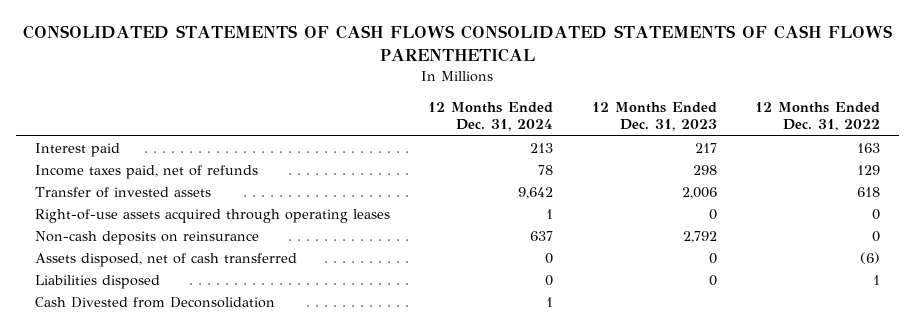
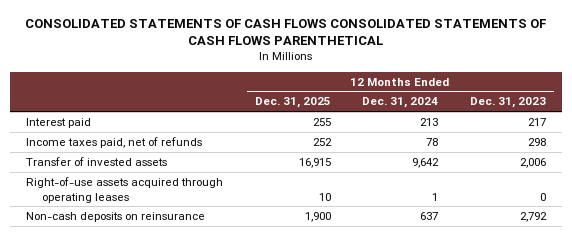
- | 12 Months Ended Dec. 31, 2024 | 12 Months Ended Dec. 31, 2023 | 12 Months Ended Dec. 31, 2022
+ | 12 Months Ended Dec. 31, 2025 | 12 Months Ended Dec. 31, 2024 | 12 Months Ended Dec. 31, 2023
- Assets disposed, net of cash transferred | 0 | 0 | (6)
- Liabilities disposed | 0 | 0 | 1
- Cash Divested from Deconsolidation | 1 | |

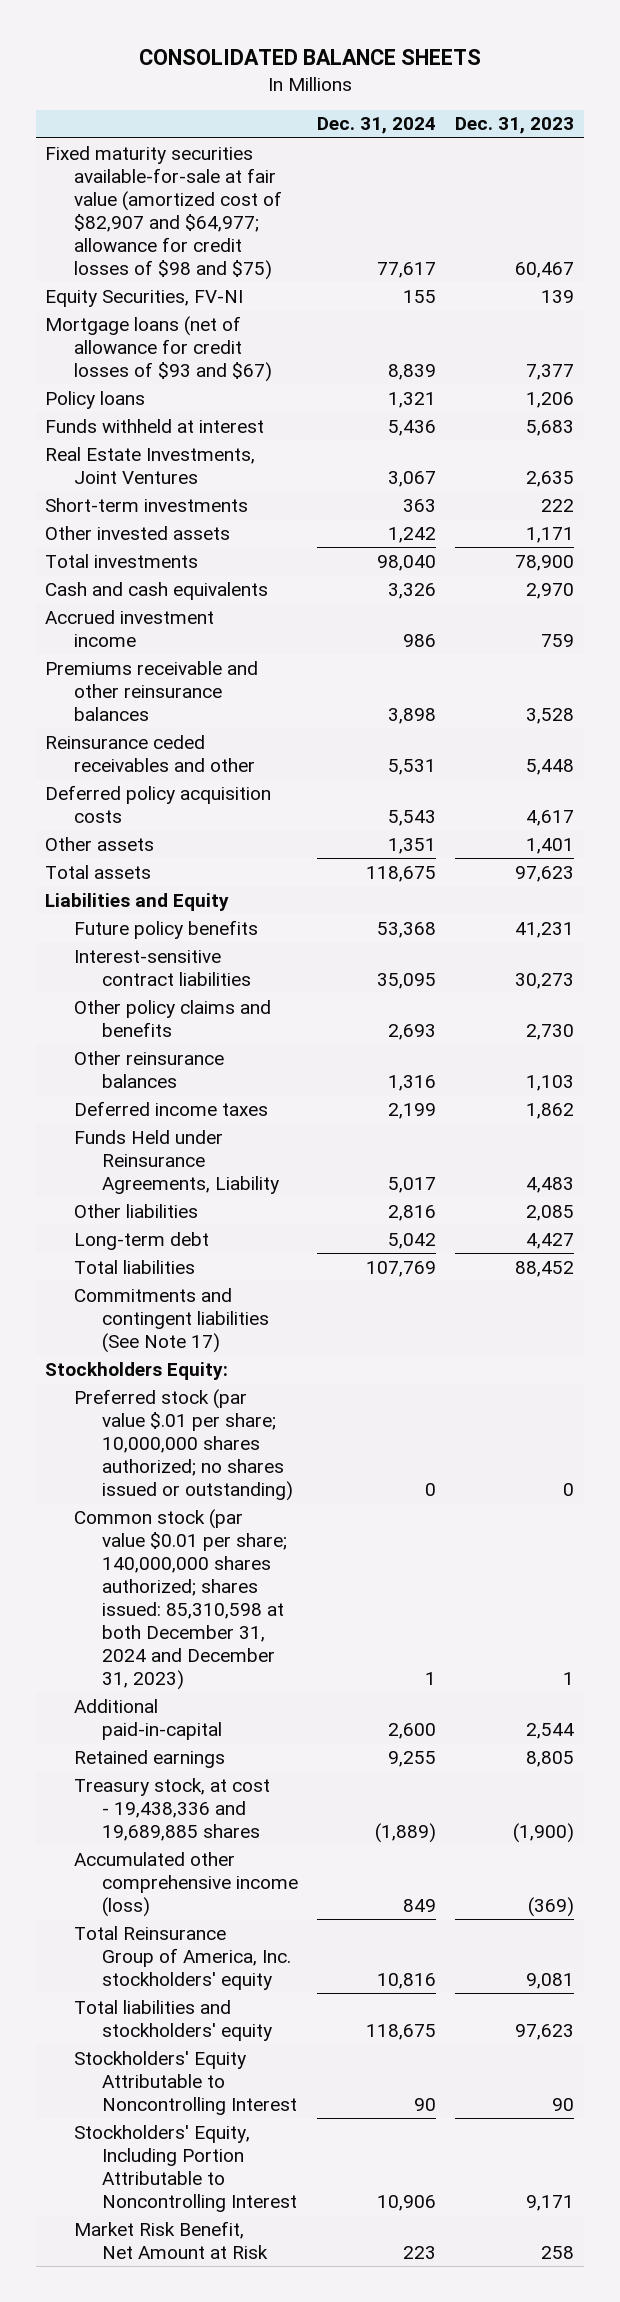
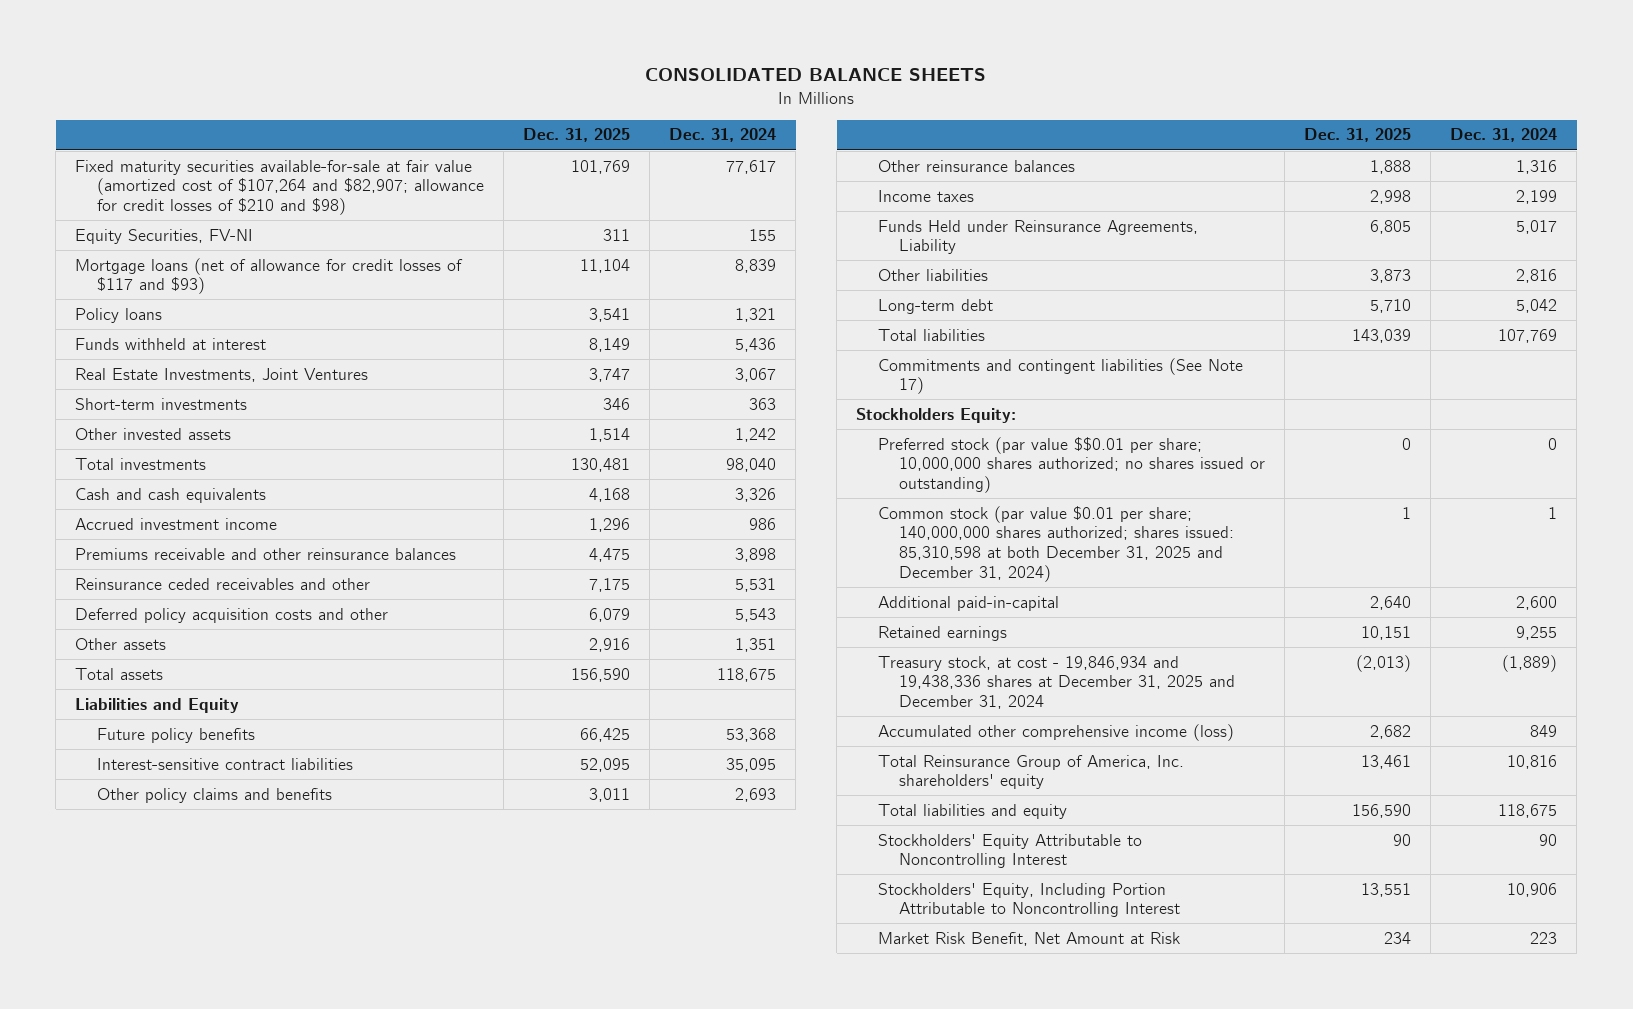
- | Dec. 31, 2024 | Dec. 31, 2023
+ | Dec. 31, 2025 | Dec. 31, 2024
- Fixed maturity securities available-for-sale at fair value (amortized cost of $82,907 and $64,977; allowance for credit losses of $98 and $75) | 77,617 | 60,467
+ Fixed maturity securities available-for-sale at fair value (amortized cost of $107,264 and $82,907; allowance for credit losses of $210 and $98) | 101,769 | 77,617
- Mortgage loans (net of allowance for credit losses of $93 and $67) | 8,839 | 7,377
+ Mortgage loans (net of allowance for credit losses of $117 and $93) | 11,104 | 8,839
- Deferred policy acquisition costs | 5,543 | 4,617
+ Deferred policy acquisition costs and other | 6,079 | 5,543
- Deferred income taxes | 2,199 | 1,862
+ Income taxes | 2,998 | 2,199
- Preferred stock (par value $.01 per share; 10,000,000 shares authorized; no shares issued or outstanding) | 0 | 0
- Common stock (par value $0.01 per share; 140,000,000 shares authorized; shares issued: 85,310,598 at both December 31, 2024 and December 31, 2023) | 1 | 1
+ Preferred stock (par value $$0.01 per share; 10,000,000 shares authorized; no shares issued or outstanding) | 0 | 0
+ Common stock (par value $0.01 per share; 140,000,000 shares authorized; shares issued: 85,310,598 at both December 31, 2025 and December 31, 2024) | 1 | 1
- Treasury stock, at cost - 19,438,336 and 19,689,885 shares | (1,889) | (1,900)
+ Treasury stock, at cost - 19,846,934 and 19,438,336 shares at December 31, 2025 and December 31, 2024 | (2,013) | (1,889)
- Total Reinsurance Group of America, Inc. stockholders' equity | 10,816 | 9,081
- Total liabilities and stockholders' equity | 118,675 | 97,623
+ Total Reinsurance Group of America, Inc. shareholders' equity | 13,461 | 10,816
+ Total liabilities and equity | 156,590 | 118,675

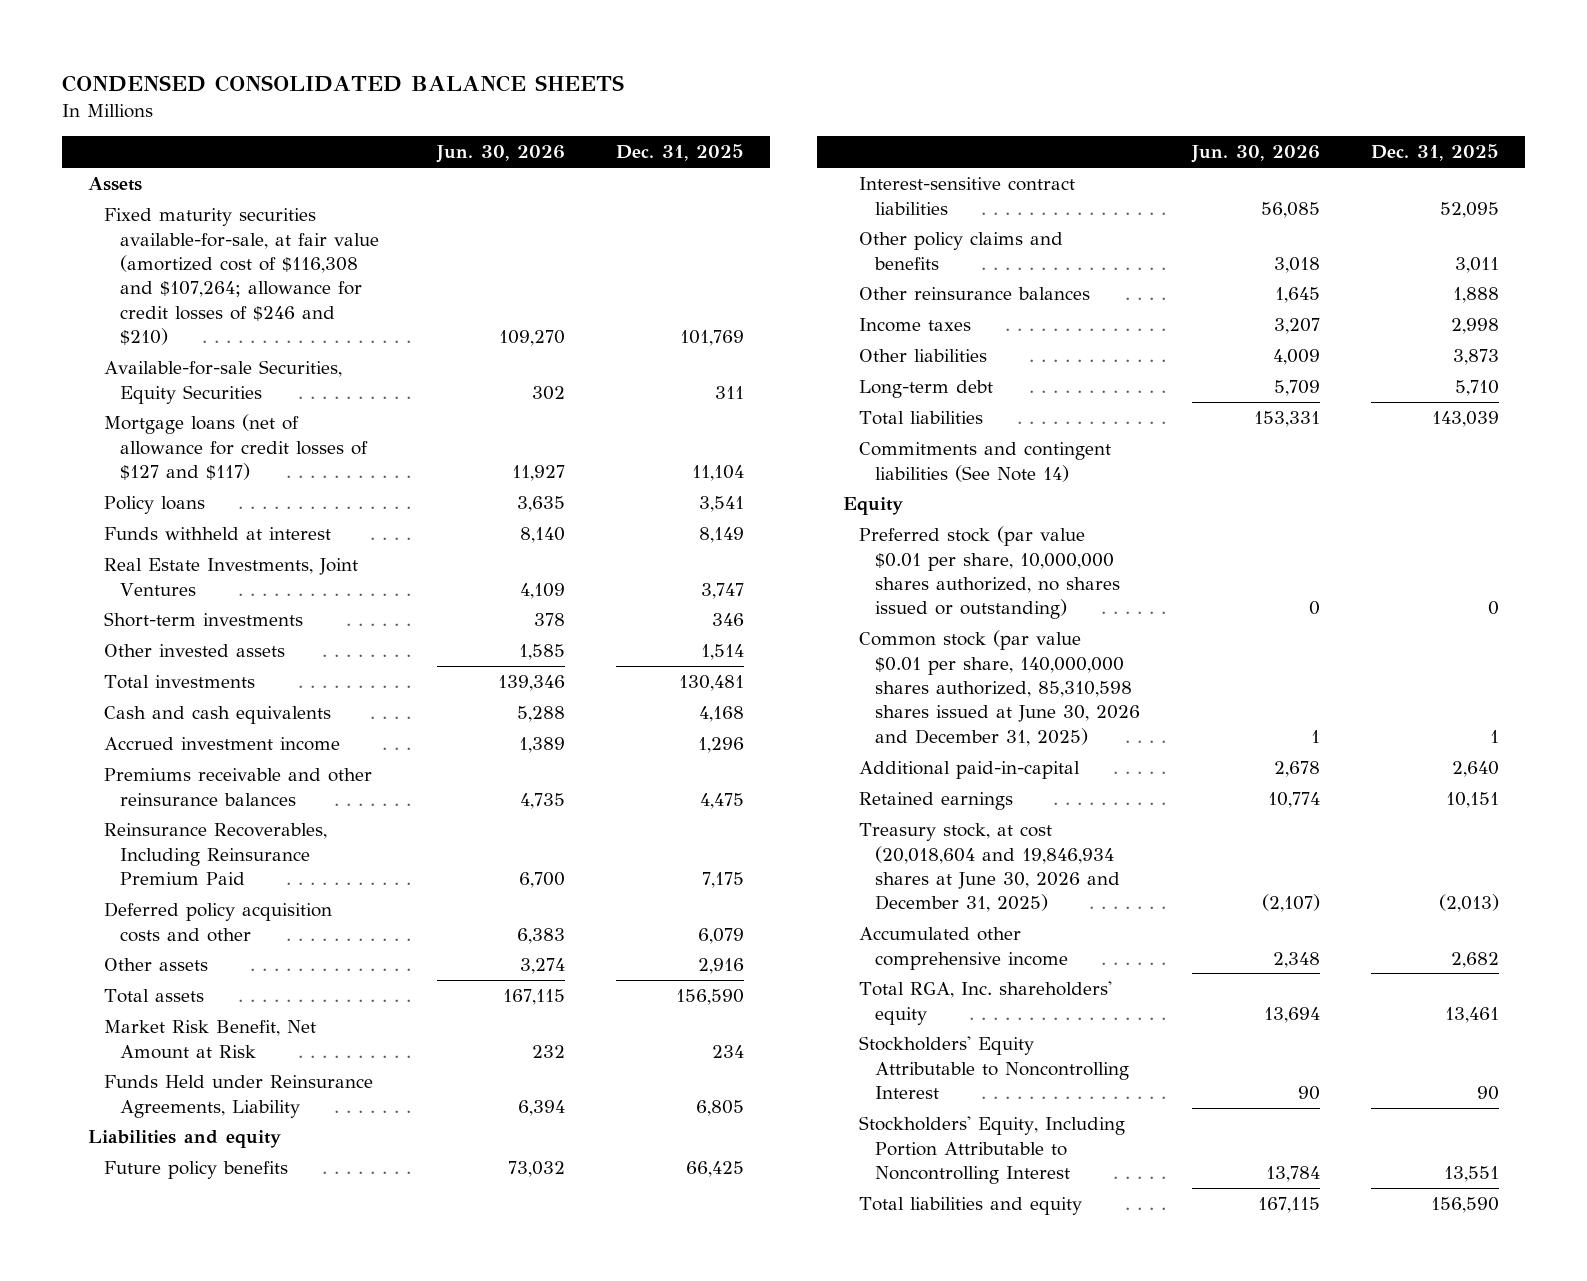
- CONSOLIDATED BALANCE SHEETS
+ CONDENSED CONSOLIDATED BALANCE SHEETS
- | Dec. 31, 2025 | Dec. 31, 2024
+ | Jun. 30, 2026 | Dec. 31, 2025
- Fixed maturity securities available-for-sale at fair value (amortized cost of $107,264 and $82,907; allowance for credit losses of $210 and $98) | 101,769 | 77,617
- Equity Securities, FV-NI | 311 | 155
- Mortgage loans (net of allowance for credit losses of $117 and $93) | 11,104 | 8,839
+ Assets
+ Fixed maturity securities available-for-sale, at fair value (amortized cost of $116,308 and $107,264; allowance for credit losses of $246 and $210) | 109,270 | 101,769
+ Available-for-sale Securities, Equity Securities | 302 | 311
+ Mortgage loans (net of allowance for credit losses of $127 and $117) | 11,927 | 11,104
- Reinsurance ceded receivables and other | 7,175 | 5,531
+ Reinsurance Recoverables, Including Reinsurance Premium Paid | 6,700 | 7,175
- Liabilities and Equity
moved up: Market Risk Benefit, Net Amount at Risk | 232 | 234
moved up: Funds Held under Reinsurance Agreements, Liability | 6,394 | 6,805
+ Liabilities and equity
- Commitments and contingent liabilities (See Note 17)
- Stockholders Equity:
- Preferred stock (par value $$0.01 per share; 10,000,000 shares authorized; no shares issued or outstanding) | 0 | 0
- Common stock (par value $0.01 per share; 140,000,000 shares authorized; shares issued: 85,310,598 at both December 31, 2025 and December 31, 2024) | 1 | 1
+ Commitments and contingent liabilities (See Note 14)
+ Equity
+ Preferred stock (par value $0.01 per share, 10,000,000 shares authorized, no shares issued or outstanding) | 0 | 0
+ Common stock (par value $0.01 per share, 140,000,000 shares authorized, 85,310,598 shares issued at June 30, 2026 and December 31, 2025) | 1 | 1
- Treasury stock, at cost - 19,846,934 and 19,438,336 shares at December 31, 2025 and December 31, 2024 | (2,013) | (1,889)
- Accumulated other comprehensive income (loss) | 2,682 | 849
- Total Reinsurance Group of America, Inc. shareholders' equity | 13,461 | 10,816
+ Treasury stock, at cost (20,018,604 and 19,846,934 shares at June 30, 2026 and December 31, 2025) | (2,107) | (2,013)
+ Accumulated other comprehensive income | 2,348 | 2,682
+ Total RGA, Inc. shareholders' equity | 13,694 | 13,461
moved down: Total liabilities and equity | 167,115 | 156,590

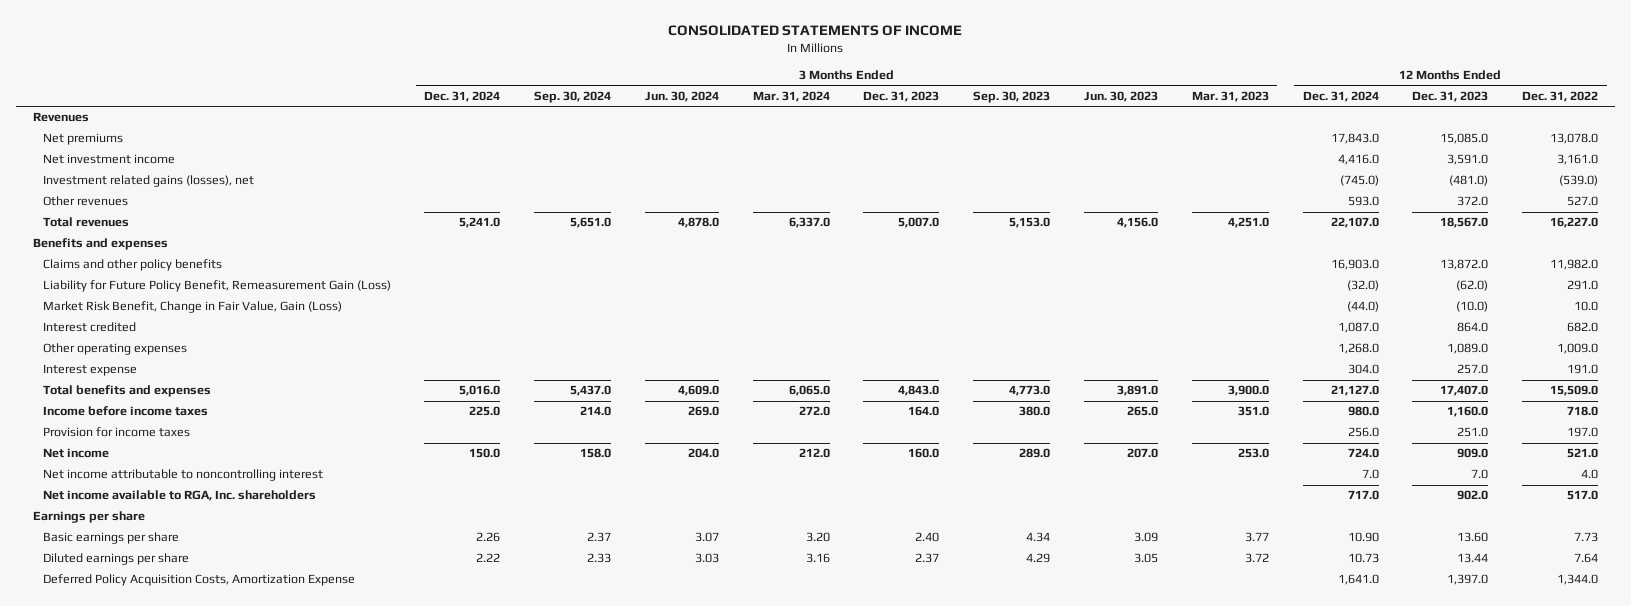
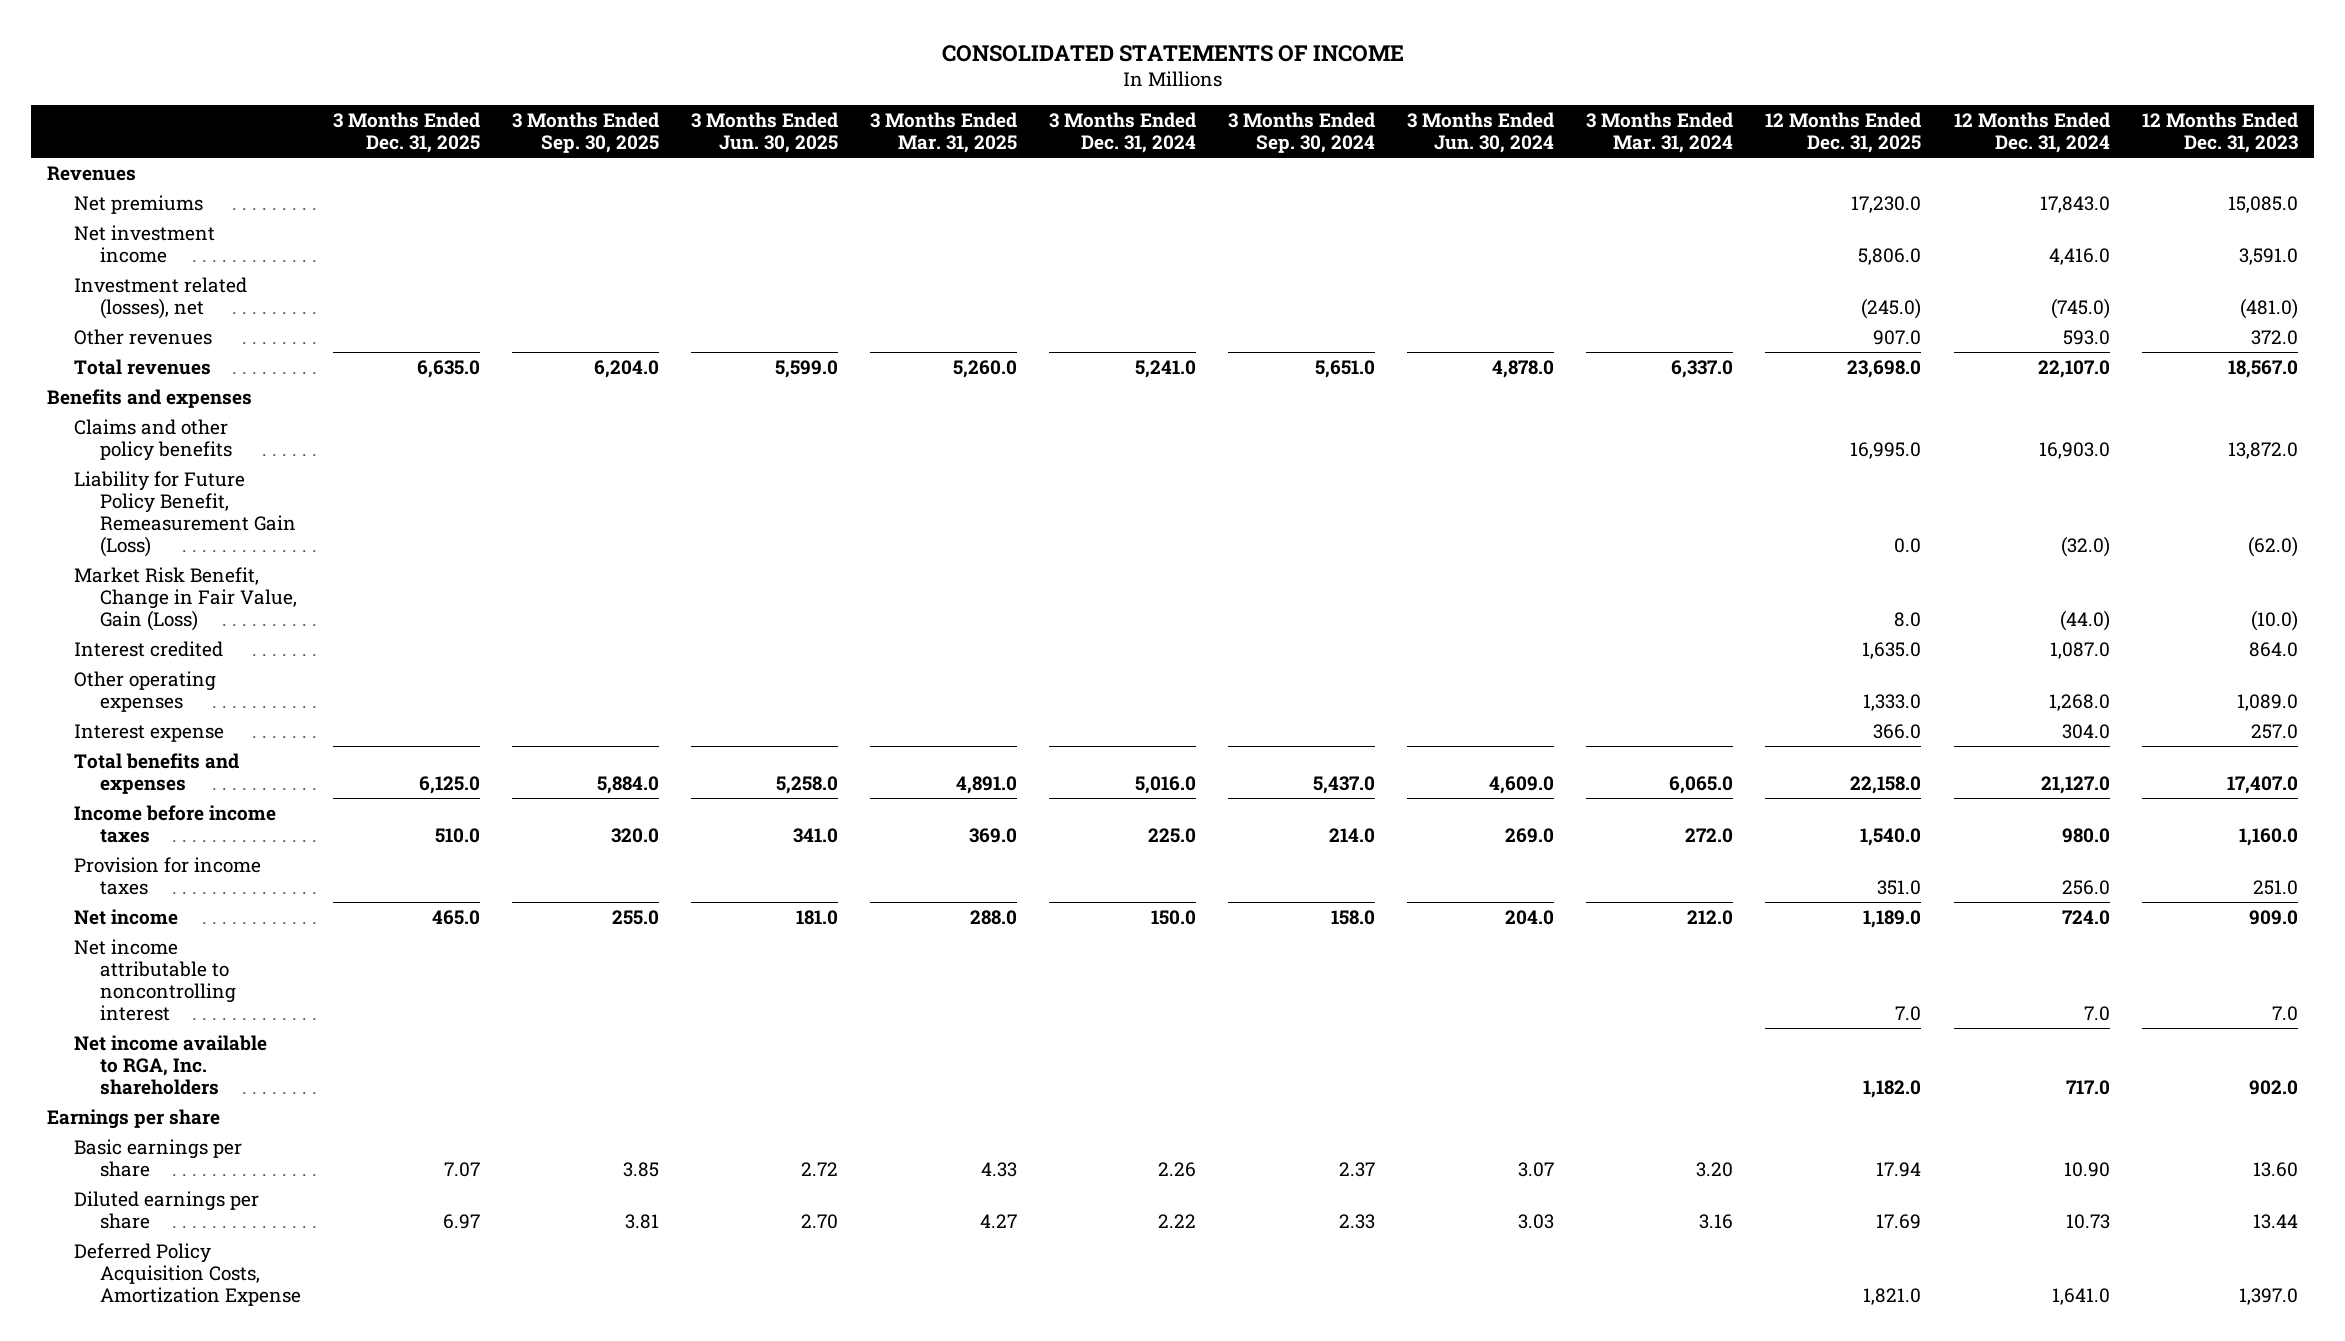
- | 3 Months Ended Dec. 31, 2024 | 3 Months Ended Sep. 30, 2024 | 3 Months Ended Jun. 30, 2024 | 3 Months Ended Mar. 31, 2024 | 3 Months Ended Dec. 31, 2023 | 3 Months Ended Sep. 30, 2023 | 3 Months Ended Jun. 30, 2023 | 3 Months Ended Mar. 31, 2023 | 12 Months Ended Dec. 31, 2024 | 12 Months Ended Dec. 31, 2023 | 12 Months Ended Dec. 31, 2022
+ | 3 Months Ended Dec. 31, 2025 | 3 Months Ended Sep. 30, 2025 | 3 Months Ended Jun. 30, 2025 | 3 Months Ended Mar. 31, 2025 | 3 Months Ended Dec. 31, 2024 | 3 Months Ended Sep. 30, 2024 | 3 Months Ended Jun. 30, 2024 | 3 Months Ended Mar. 31, 2024 | 12 Months Ended Dec. 31, 2025 | 12 Months Ended Dec. 31, 2024 | 12 Months Ended Dec. 31, 2023
- Investment related gains (losses), net | | | | | | | | | (745.0) | (481.0) | (539.0)
+ Investment related (losses), net | | | | | | | | | (245.0) | (745.0) | (481.0)

